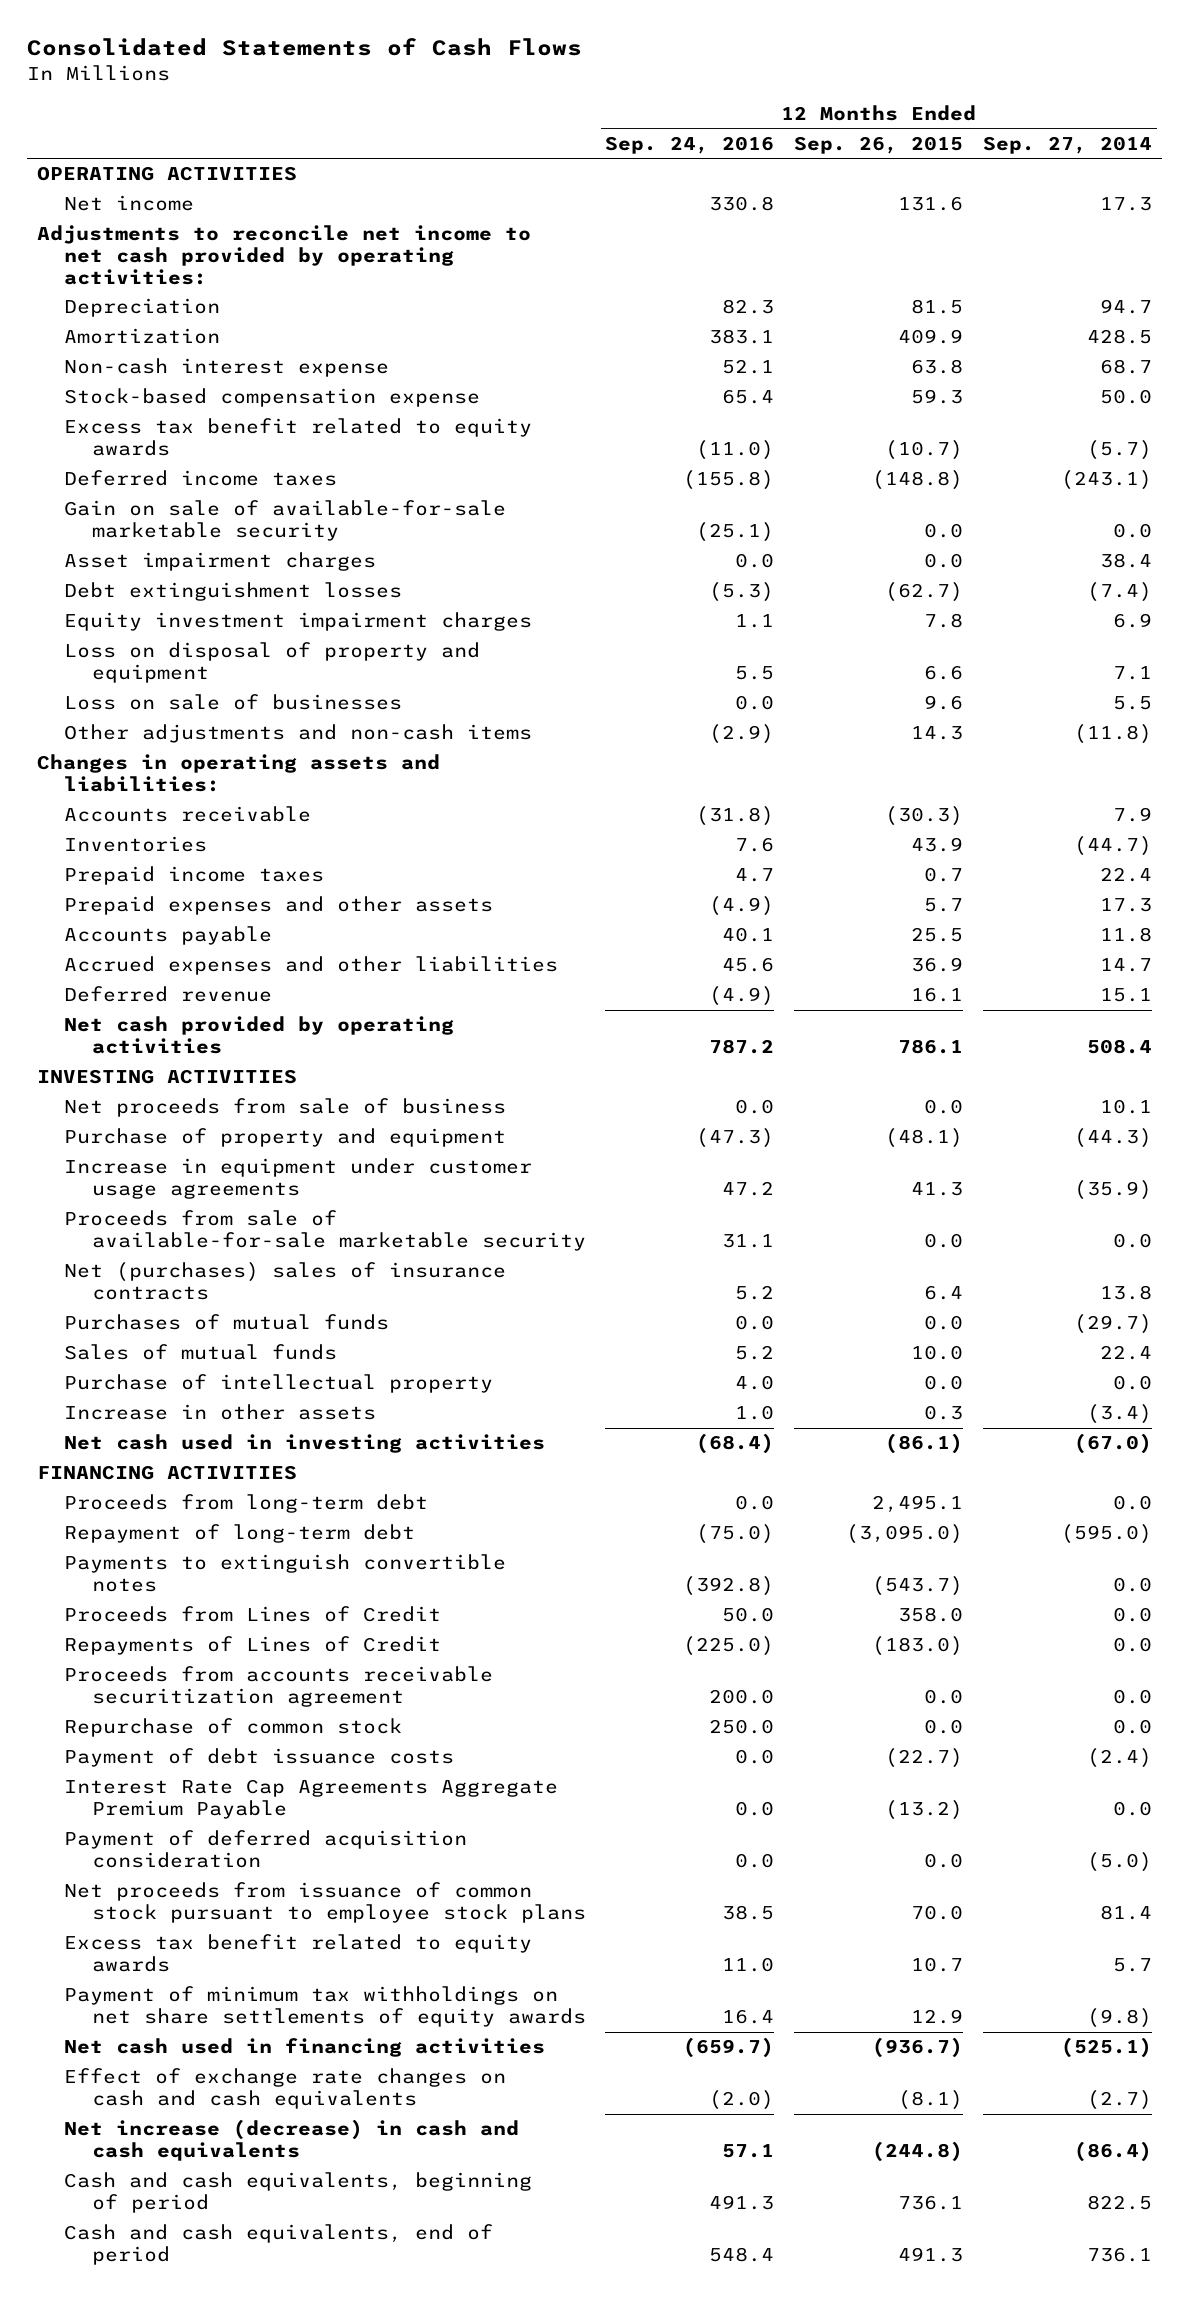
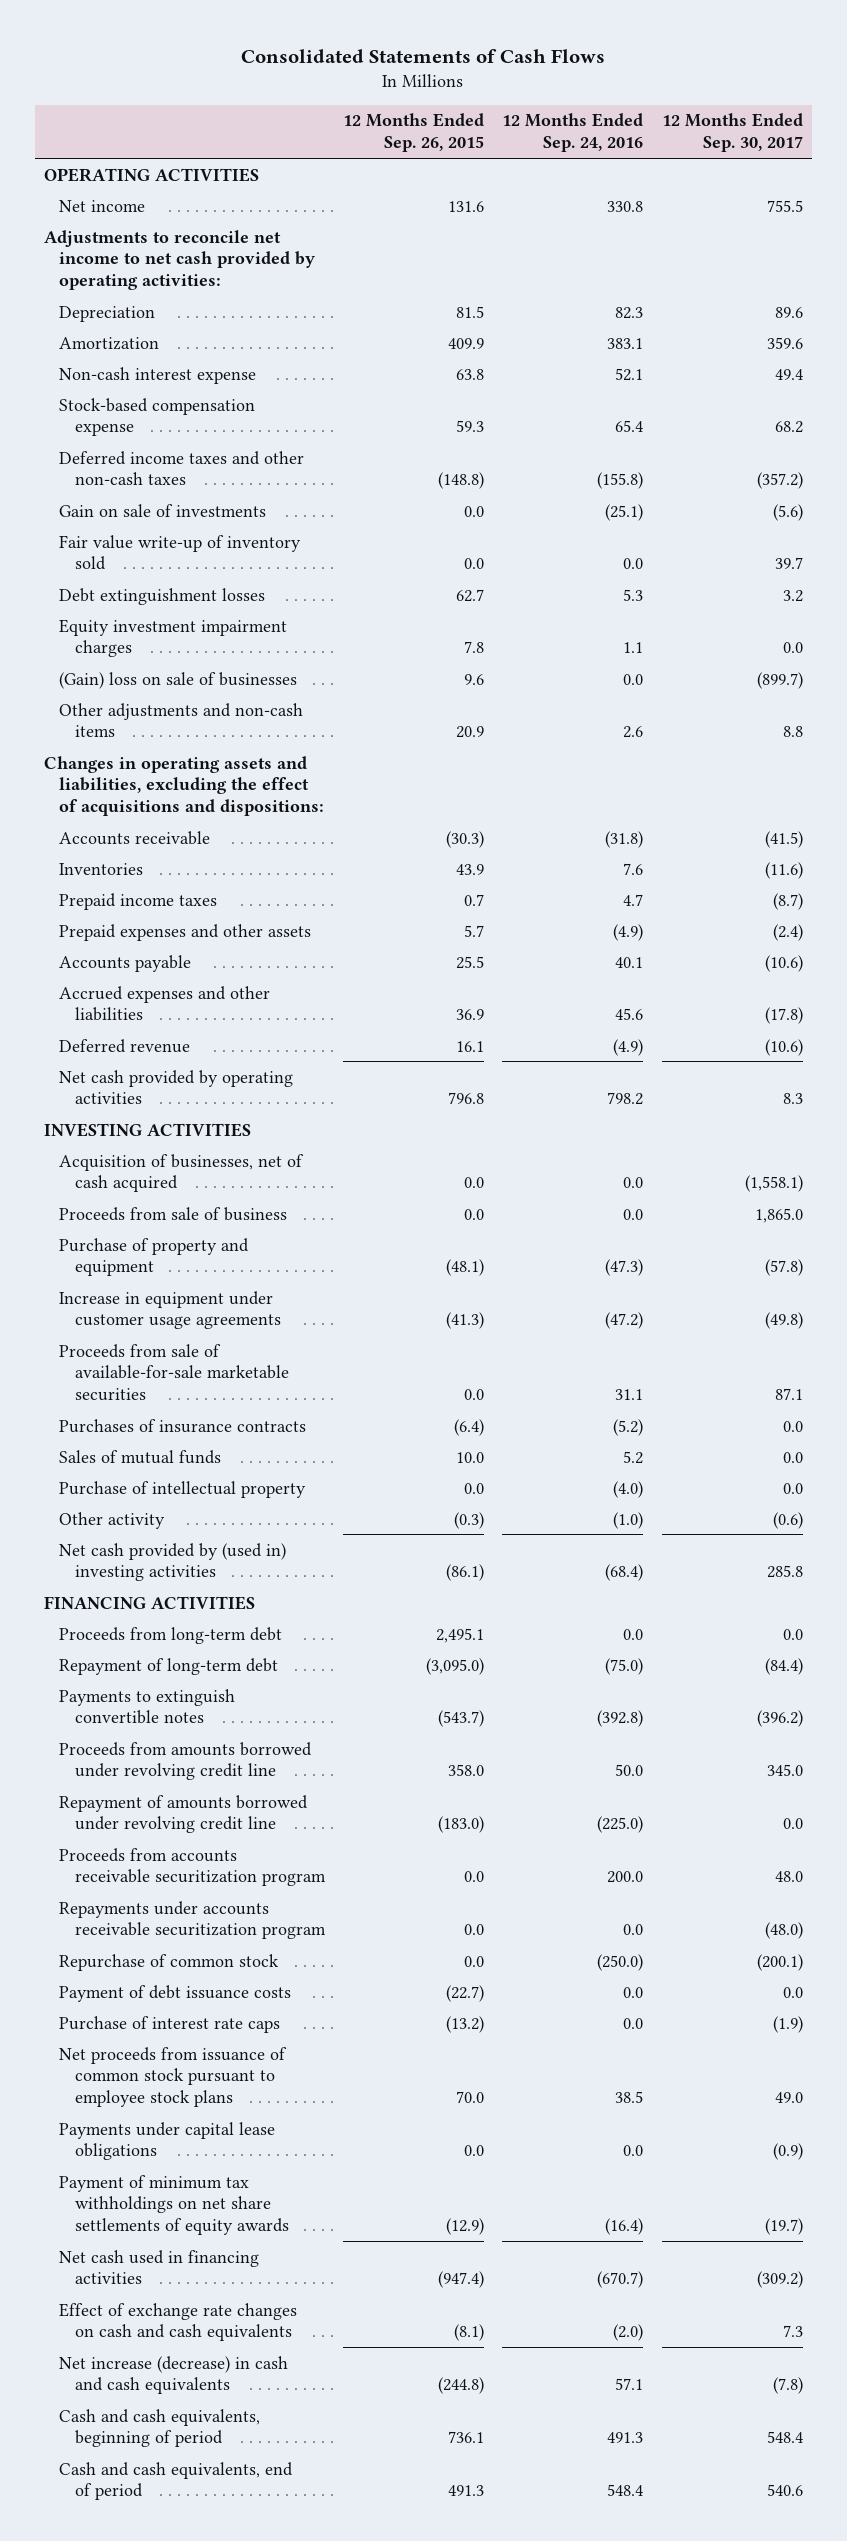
- | 12 Months Ended Sep. 24, 2016 | 12 Months Ended Sep. 26, 2015 | 12 Months Ended Sep. 27, 2014
+ | 12 Months Ended Sep. 26, 2015 | 12 Months Ended Sep. 24, 2016 | 12 Months Ended Sep. 30, 2017
- Excess tax benefit related to equity awards | (11.0) | (10.7) | (5.7)
- Deferred income taxes | (155.8) | (148.8) | (243.1)
- Gain on sale of available-for-sale marketable security | (25.1) | 0.0 | 0.0
- Asset impairment charges | 0.0 | 0.0 | 38.4
- Debt extinguishment losses | (5.3) | (62.7) | (7.4)
+ Deferred income taxes and other non-cash taxes | (148.8) | (155.8) | (357.2)
+ Gain on sale of investments | 0.0 | (25.1) | (5.6)
+ Fair value write-up of inventory sold | 0.0 | 0.0 | 39.7
+ Debt extinguishment losses | 62.7 | 5.3 | 3.2
- Loss on disposal of property and equipment | 5.5 | 6.6 | 7.1
- Loss on sale of businesses | 0.0 | 9.6 | 5.5
- Other adjustments and non-cash items | (2.9) | 14.3 | (11.8)
- Changes in operating assets and liabilities:
+ (Gain) loss on sale of businesses | 9.6 | 0.0 | (899.7)
+ Other adjustments and non-cash items | 20.9 | 2.6 | 8.8
+ Changes in operating assets and liabilities, excluding the effect of acquisitions and dispositions:
- Net cash provided by operating activities | 787.2 | 786.1 | 508.4
+ Net cash provided by operating activities | 796.8 | 798.2 | 8.3
- Net proceeds from sale of business | 0.0 | 0.0 | 10.1
+ Acquisition of businesses, net of cash acquired | 0.0 | 0.0 | (1,558.1)
+ Proceeds from sale of business | 0.0 | 0.0 | 1,865.0
- Increase in equipment under customer usage agreements | 47.2 | 41.3 | (35.9)
- Proceeds from sale of available-for-sale marketable security | 31.1 | 0.0 | 0.0
- Net (purchases) sales of insurance contracts | 5.2 | 6.4 | 13.8
- Purchases of mutual funds | 0.0 | 0.0 | (29.7)
+ Increase in equipment under customer usage agreements | (41.3) | (47.2) | (49.8)
+ Proceeds from sale of available-for-sale marketable securities | 0.0 | 31.1 | 87.1
+ Purchases of insurance contracts | (6.4) | (5.2) | 0.0
- Purchase of intellectual property | 4.0 | 0.0 | 0.0
- Increase in other assets | 1.0 | 0.3 | (3.4)
- Net cash used in investing activities | (68.4) | (86.1) | (67.0)
+ Purchase of intellectual property | 0.0 | (4.0) | 0.0
+ Other activity | (0.3) | (1.0) | (0.6)
+ Net cash provided by (used in) investing activities | (86.1) | (68.4) | 285.8
- Proceeds from Lines of Credit | 50.0 | 358.0 | 0.0
- Repayments of Lines of Credit | (225.0) | (183.0) | 0.0
- Proceeds from accounts receivable securitization agreement | 200.0 | 0.0 | 0.0
- Repurchase of common stock | 250.0 | 0.0 | 0.0
+ Proceeds from amounts borrowed under revolving credit line | 358.0 | 50.0 | 345.0
+ Repayment of amounts borrowed under revolving credit line | (183.0) | (225.0) | 0.0
+ Proceeds from accounts receivable securitization program | 0.0 | 200.0 | 48.0
+ Repayments under accounts receivable securitization program | 0.0 | 0.0 | (48.0)
+ Repurchase of common stock | 0.0 | (250.0) | (200.1)
- Interest Rate Cap Agreements Aggregate Premium Payable | 0.0 | (13.2) | 0.0
- Payment of deferred acquisition consideration | 0.0 | 0.0 | (5.0)
+ Purchase of interest rate caps | (13.2) | 0.0 | (1.9)
- Excess tax benefit related to equity awards | 11.0 | 10.7 | 5.7
- Payment of minimum tax withholdings on net share settlements of equity awards | 16.4 | 12.9 | (9.8)
- Net cash used in financing activities | (659.7) | (936.7) | (525.1)
+ Payments under capital lease obligations | 0.0 | 0.0 | (0.9)
+ Payment of minimum tax withholdings on net share settlements of equity awards | (12.9) | (16.4) | (19.7)
+ Net cash used in financing activities | (947.4) | (670.7) | (309.2)

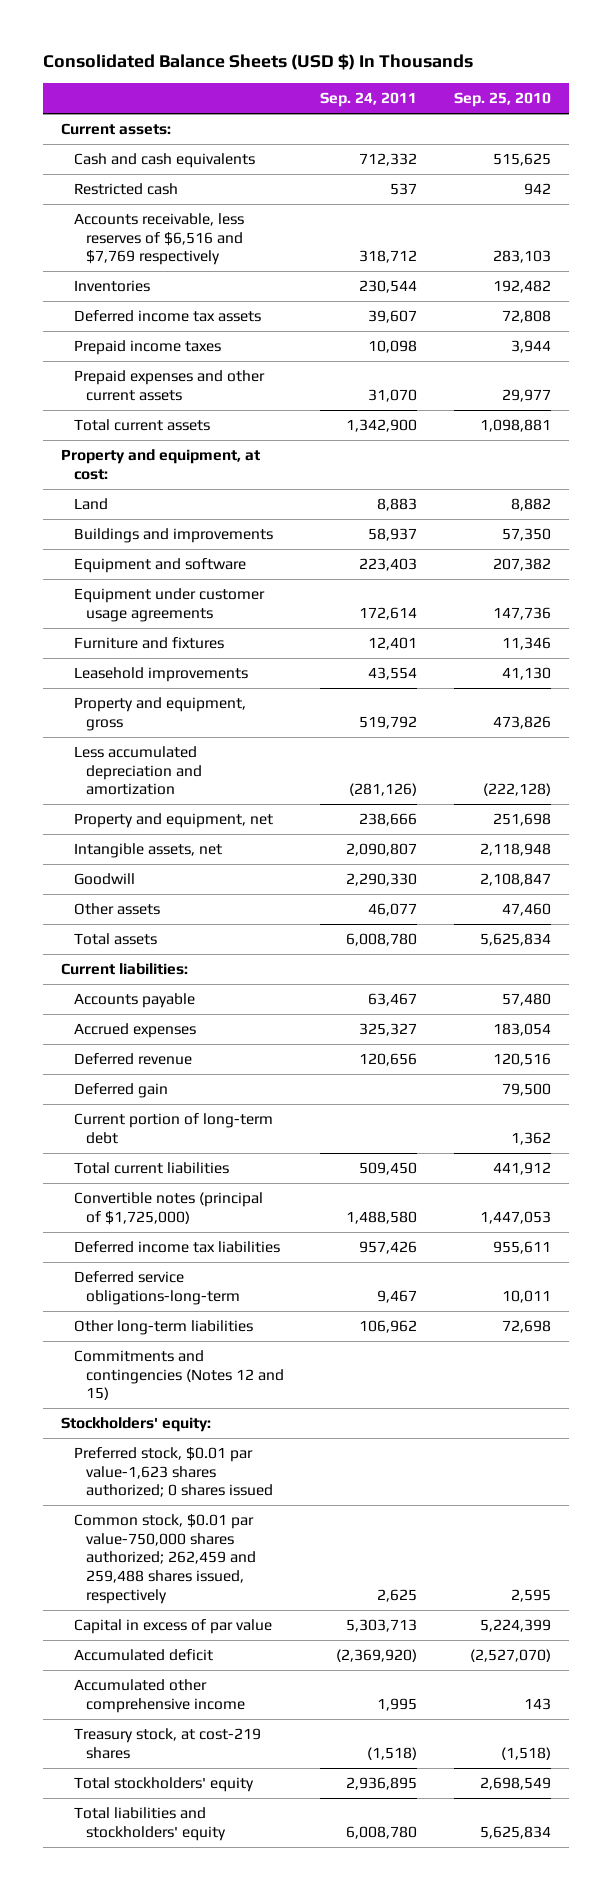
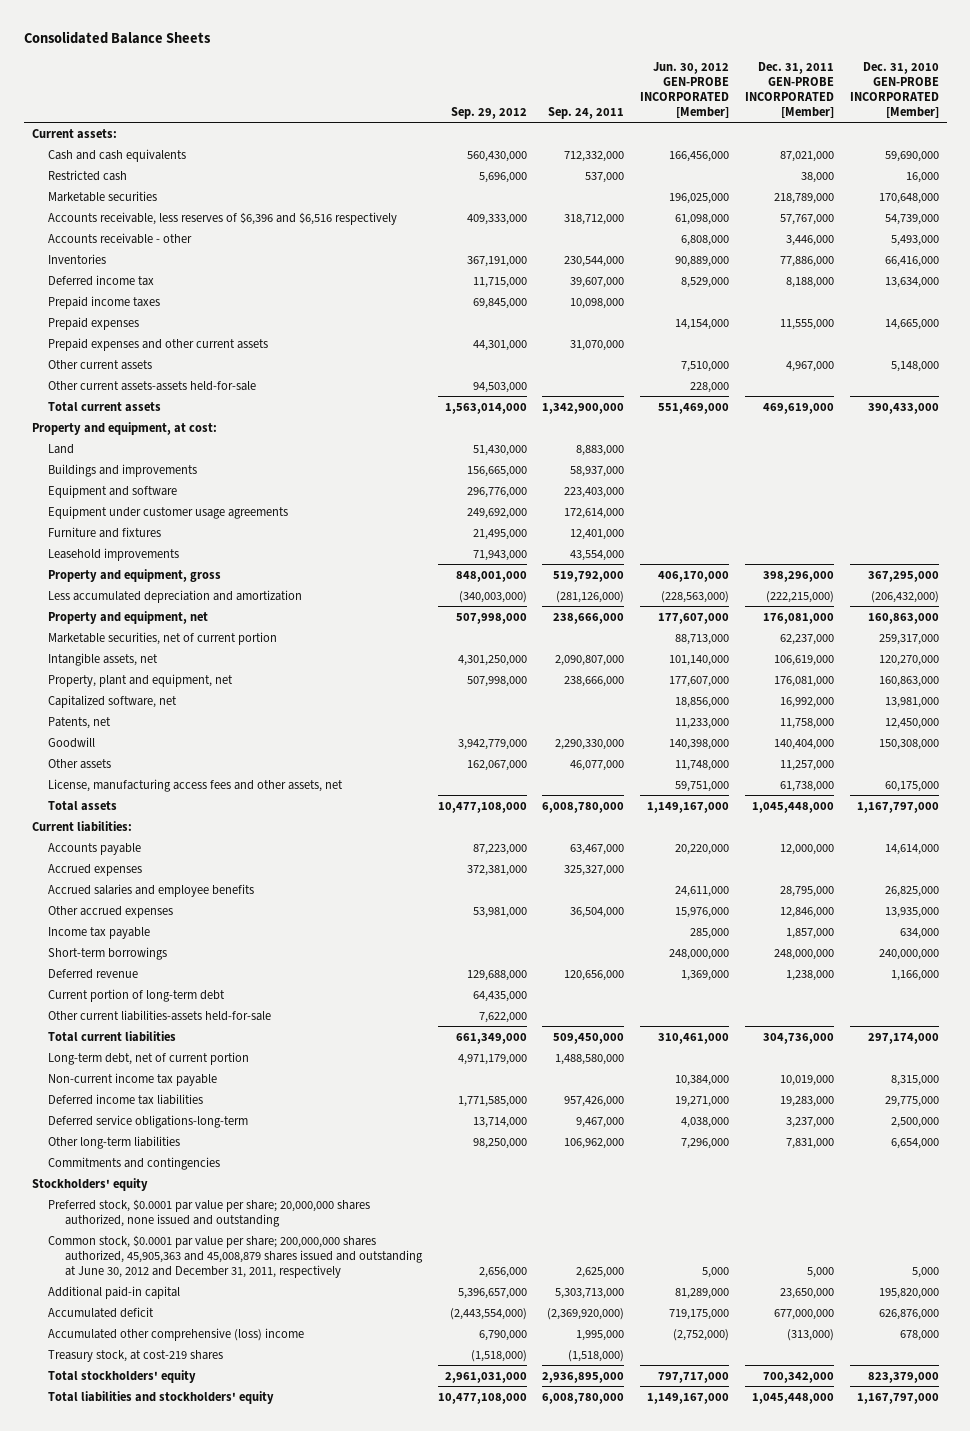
- Consolidated Balance Sheets (USD $) In Thousands
+ Consolidated Balance Sheets
- | Sep. 24, 2011 | Sep. 25, 2010
+ | Sep. 29, 2012 | Sep. 24, 2011 | Jun. 30, 2012 GEN-PROBE INCORPORATED [Member] | Dec. 31, 2011 GEN-PROBE INCORPORATED [Member] | Dec. 31, 2010 GEN-PROBE INCORPORATED [Member]
- Cash and cash equivalents | 712,332 | 515,625
- Restricted cash | 537 | 942
- Accounts receivable, less reserves of $6,516 and $7,769 respectively | 318,712 | 283,103
- Inventories | 230,544 | 192,482
- Deferred income tax assets | 39,607 | 72,808
- Prepaid income taxes | 10,098 | 3,944
- Prepaid expenses and other current assets | 31,070 | 29,977
- Total current assets | 1,342,900 | 1,098,881
+ Cash and cash equivalents | 560,430,000 | 712,332,000 | 166,456,000 | 87,021,000 | 59,690,000
+ Restricted cash | 5,696,000 | 537,000 | | 38,000 | 16,000
+ Marketable securities | | | 196,025,000 | 218,789,000 | 170,648,000
+ Accounts receivable, less reserves of $6,396 and $6,516 respectively | 409,333,000 | 318,712,000 | 61,098,000 | 57,767,000 | 54,739,000
+ Accounts receivable - other | | | 6,808,000 | 3,446,000 | 5,493,000
+ Inventories | 367,191,000 | 230,544,000 | 90,889,000 | 77,886,000 | 66,416,000
+ Deferred income tax | 11,715,000 | 39,607,000 | 8,529,000 | 8,188,000 | 13,634,000
+ Prepaid income taxes | 69,845,000 | 10,098,000 | | |
+ Prepaid expenses | | | 14,154,000 | 11,555,000 | 14,665,000
+ Prepaid expenses and other current assets | 44,301,000 | 31,070,000 | | |
+ Other current assets | | | 7,510,000 | 4,967,000 | 5,148,000
+ Other current assets-assets held-for-sale | 94,503,000 | | 228,000 | |
+ Total current assets | 1,563,014,000 | 1,342,900,000 | 551,469,000 | 469,619,000 | 390,433,000
- Land | 8,883 | 8,882
- Buildings and improvements | 58,937 | 57,350
- Equipment and software | 223,403 | 207,382
- Equipment under customer usage agreements | 172,614 | 147,736
- Furniture and fixtures | 12,401 | 11,346
- Leasehold improvements | 43,554 | 41,130
- Property and equipment, gross | 519,792 | 473,826
- Less accumulated depreciation and amortization | (281,126) | (222,128)
- Property and equipment, net | 238,666 | 251,698
- Intangible assets, net | 2,090,807 | 2,118,948
- Goodwill | 2,290,330 | 2,108,847
- Other assets | 46,077 | 47,460
- Total assets | 6,008,780 | 5,625,834
+ Land | 51,430,000 | 8,883,000 | | |
+ Buildings and improvements | 156,665,000 | 58,937,000 | | |
+ Equipment and software | 296,776,000 | 223,403,000 | | |
+ Equipment under customer usage agreements | 249,692,000 | 172,614,000 | | |
+ Furniture and fixtures | 21,495,000 | 12,401,000 | | |
+ Leasehold improvements | 71,943,000 | 43,554,000 | | |
+ Property and equipment, gross | 848,001,000 | 519,792,000 | 406,170,000 | 398,296,000 | 367,295,000
+ Less accumulated depreciation and amortization | (340,003,000) | (281,126,000) | (228,563,000) | (222,215,000) | (206,432,000)
+ Property and equipment, net | 507,998,000 | 238,666,000 | 177,607,000 | 176,081,000 | 160,863,000
+ Marketable securities, net of current portion | | | 88,713,000 | 62,237,000 | 259,317,000
+ Intangible assets, net | 4,301,250,000 | 2,090,807,000 | 101,140,000 | 106,619,000 | 120,270,000
+ Property, plant and equipment, net | 507,998,000 | 238,666,000 | 177,607,000 | 176,081,000 | 160,863,000
+ Capitalized software, net | | | 18,856,000 | 16,992,000 | 13,981,000
+ Patents, net | | | 11,233,000 | 11,758,000 | 12,450,000
+ Goodwill | 3,942,779,000 | 2,290,330,000 | 140,398,000 | 140,404,000 | 150,308,000
+ Other assets | 162,067,000 | 46,077,000 | 11,748,000 | 11,257,000 |
+ License, manufacturing access fees and other assets, net | | | 59,751,000 | 61,738,000 | 60,175,000
+ Total assets | 10,477,108,000 | 6,008,780,000 | 1,149,167,000 | 1,045,448,000 | 1,167,797,000
- Accounts payable | 63,467 | 57,480
- Accrued expenses | 325,327 | 183,054
- Deferred revenue | 120,656 | 120,516
- Deferred gain | | 79,500
+ Accounts payable | 87,223,000 | 63,467,000 | 20,220,000 | 12,000,000 | 14,614,000
+ Accrued expenses | 372,381,000 | 325,327,000 | | |
+ Accrued salaries and employee benefits | | | 24,611,000 | 28,795,000 | 26,825,000
+ Other accrued expenses | 53,981,000 | 36,504,000 | 15,976,000 | 12,846,000 | 13,935,000
+ Income tax payable | | | 285,000 | 1,857,000 | 634,000
+ Short-term borrowings | | | 248,000,000 | 248,000,000 | 240,000,000
+ Deferred revenue | 129,688,000 | 120,656,000 | 1,369,000 | 1,238,000 | 1,166,000
- Total current liabilities | 509,450 | 441,912
- Convertible notes (principal of $1,725,000) | 1,488,580 | 1,447,053
- Deferred income tax liabilities | 957,426 | 955,611
- Deferred service obligations-long-term | 9,467 | 10,011
- Other long-term liabilities | 106,962 | 72,698
- Commitments and contingencies (Notes 12 and 15)
- Stockholders' equity:
- Preferred stock, $0.01 par value-1,623 shares authorized; 0 shares issued
- Common stock, $0.01 par value-750,000 shares authorized; 262,459 and 259,488 shares issued, respectively | 2,625 | 2,595
- Capital in excess of par value | 5,303,713 | 5,224,399
- Accumulated deficit | (2,369,920) | (2,527,070)
- Accumulated other comprehensive income | 1,995 | 143
- Treasury stock, at cost-219 shares | (1,518) | (1,518)
- Total stockholders' equity | 2,936,895 | 2,698,549
- Total liabilities and stockholders' equity | 6,008,780 | 5,625,834
+ Other current liabilities-assets held-for-sale | 7,622,000 | | | |
+ Total current liabilities | 661,349,000 | 509,450,000 | 310,461,000 | 304,736,000 | 297,174,000
+ Long-term debt, net of current portion | 4,971,179,000 | 1,488,580,000 | | |
+ Non-current income tax payable | | | 10,384,000 | 10,019,000 | 8,315,000
+ Deferred income tax liabilities | 1,771,585,000 | 957,426,000 | 19,271,000 | 19,283,000 | 29,775,000
+ Deferred service obligations-long-term | 13,714,000 | 9,467,000 | 4,038,000 | 3,237,000 | 2,500,000
+ Other long-term liabilities | 98,250,000 | 106,962,000 | 7,296,000 | 7,831,000 | 6,654,000
+ Commitments and contingencies
+ Stockholders' equity
+ Preferred stock, $0.0001 par value per share; 20,000,000 shares authorized, none issued and outstanding
+ Common stock, $0.0001 par value per share; 200,000,000 shares authorized, 45,905,363 and 45,008,879 shares issued and outstanding at June 30, 2012 and December 31, 2011, respectively | 2,656,000 | 2,625,000 | 5,000 | 5,000 | 5,000
+ Additional paid-in capital | 5,396,657,000 | 5,303,713,000 | 81,289,000 | 23,650,000 | 195,820,000
+ Accumulated deficit | (2,443,554,000) | (2,369,920,000) | 719,175,000 | 677,000,000 | 626,876,000
+ Accumulated other comprehensive (loss) income | 6,790,000 | 1,995,000 | (2,752,000) | (313,000) | 678,000
+ Treasury stock, at cost-219 shares | (1,518,000) | (1,518,000) | | |
+ Total stockholders' equity | 2,961,031,000 | 2,936,895,000 | 797,717,000 | 700,342,000 | 823,379,000
+ Total liabilities and stockholders' equity | 10,477,108,000 | 6,008,780,000 | 1,149,167,000 | 1,045,448,000 | 1,167,797,000

